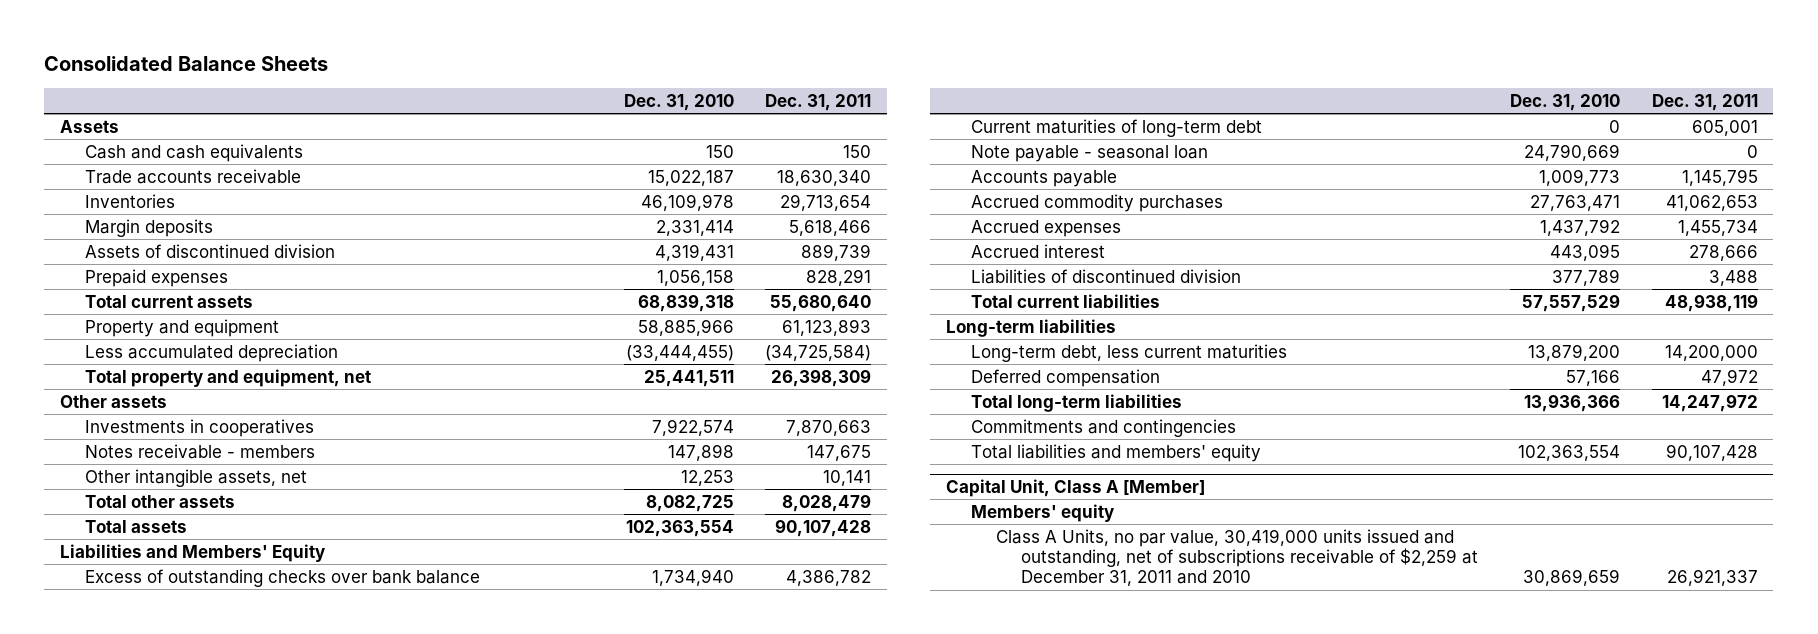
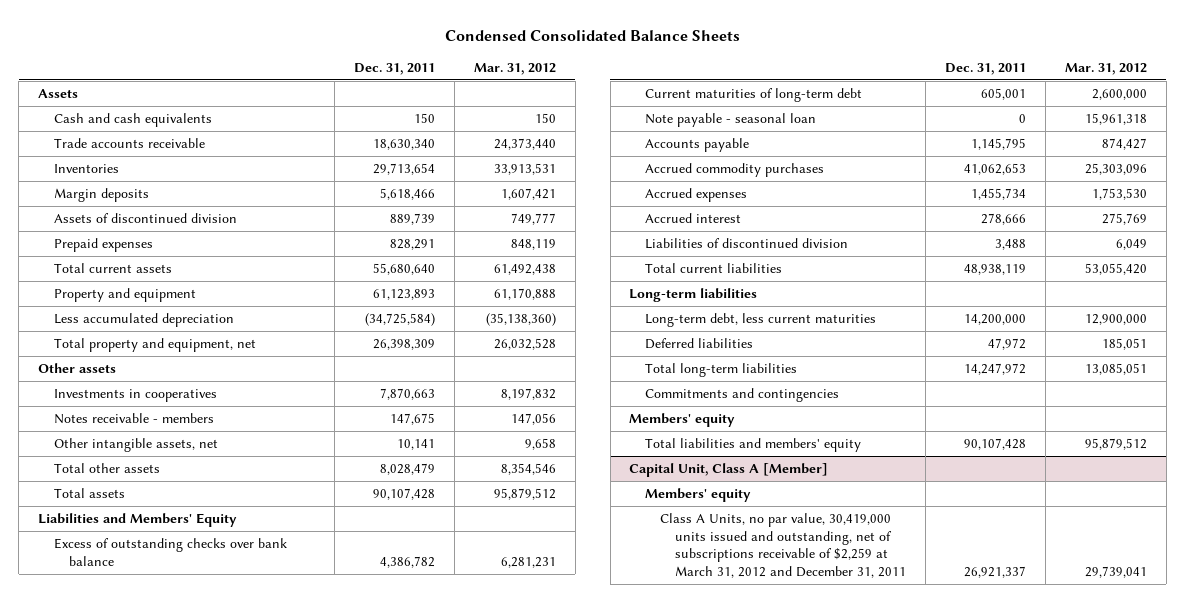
- Consolidated Balance Sheets
+ Condensed Consolidated Balance Sheets
- | Dec. 31, 2010 | Dec. 31, 2011
+ | Dec. 31, 2011 | Mar. 31, 2012
- Deferred compensation | 57,166 | 47,972
+ Deferred liabilities | 47,972 | 185,051
+ Members' equity
@ Capital Unit, Class A [Member]
- Class A Units, no par value, 30,419,000 units issued and outstanding, net of subscriptions receivable of $2,259 at December 31, 2011 and 2010 | 30,869,659 | 26,921,337
+ Class A Units, no par value, 30,419,000 units issued and outstanding, net of subscriptions receivable of $2,259 at March 31, 2012 and December 31, 2011 | 26,921,337 | 29,739,041

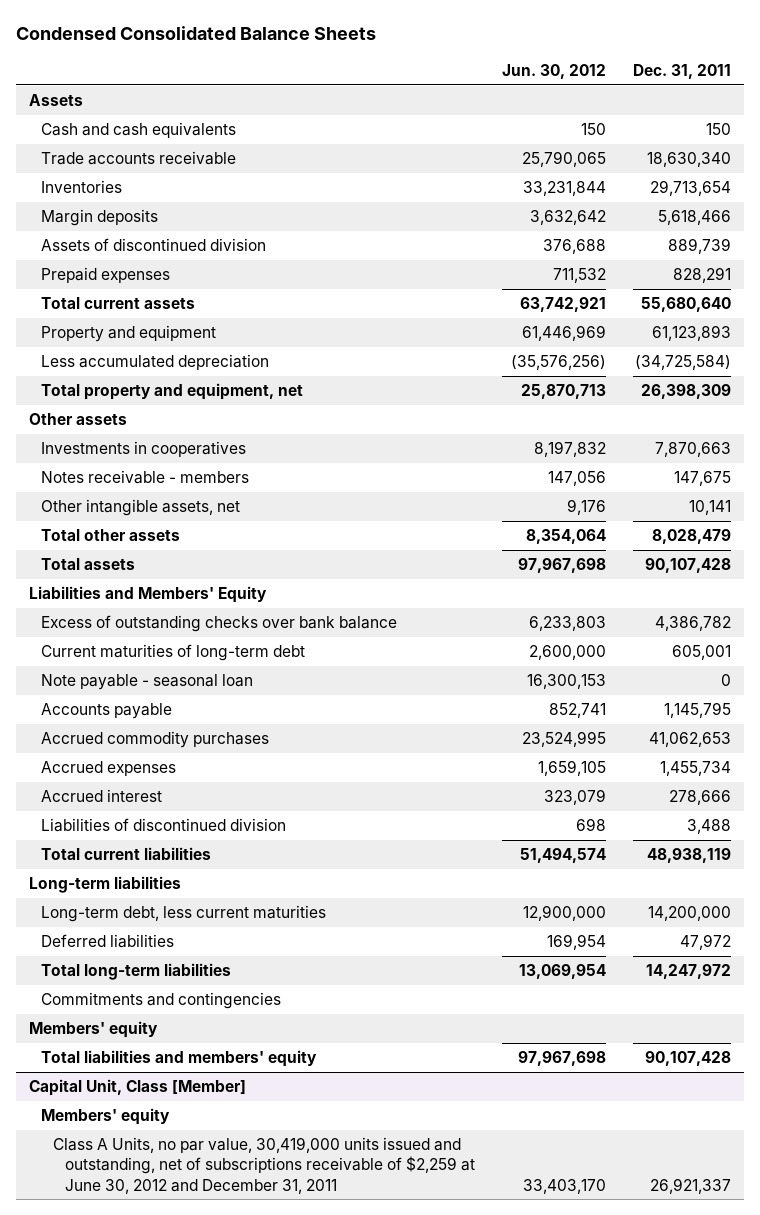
- | Dec. 31, 2011 | Mar. 31, 2012
+ | Jun. 30, 2012 | Dec. 31, 2011
- Capital Unit, Class A [Member]
+ Capital Unit, Class [Member]
- Class A Units, no par value, 30,419,000 units issued and outstanding, net of subscriptions receivable of $2,259 at March 31, 2012 and December 31, 2011 | 26,921,337 | 29,739,041
+ Class A Units, no par value, 30,419,000 units issued and outstanding, net of subscriptions receivable of $2,259 at June 30, 2012 and December 31, 2011 | 33,403,170 | 26,921,337

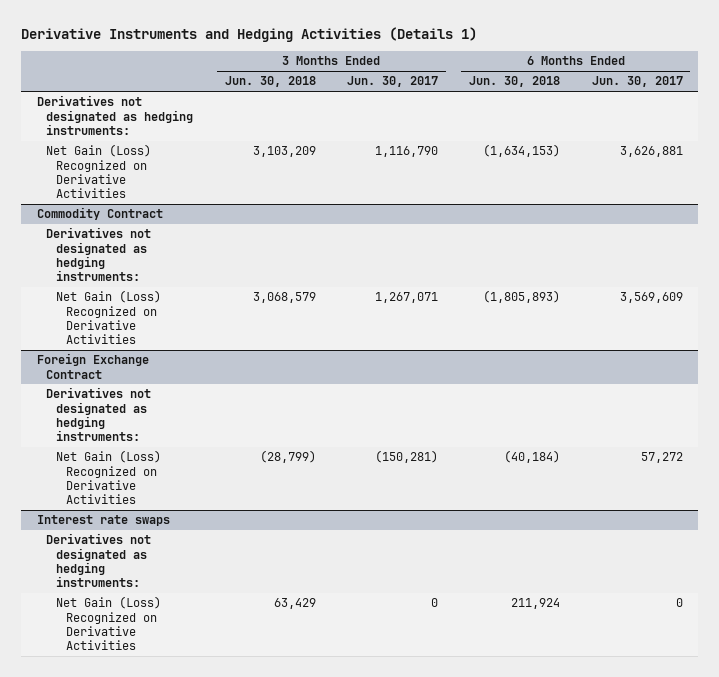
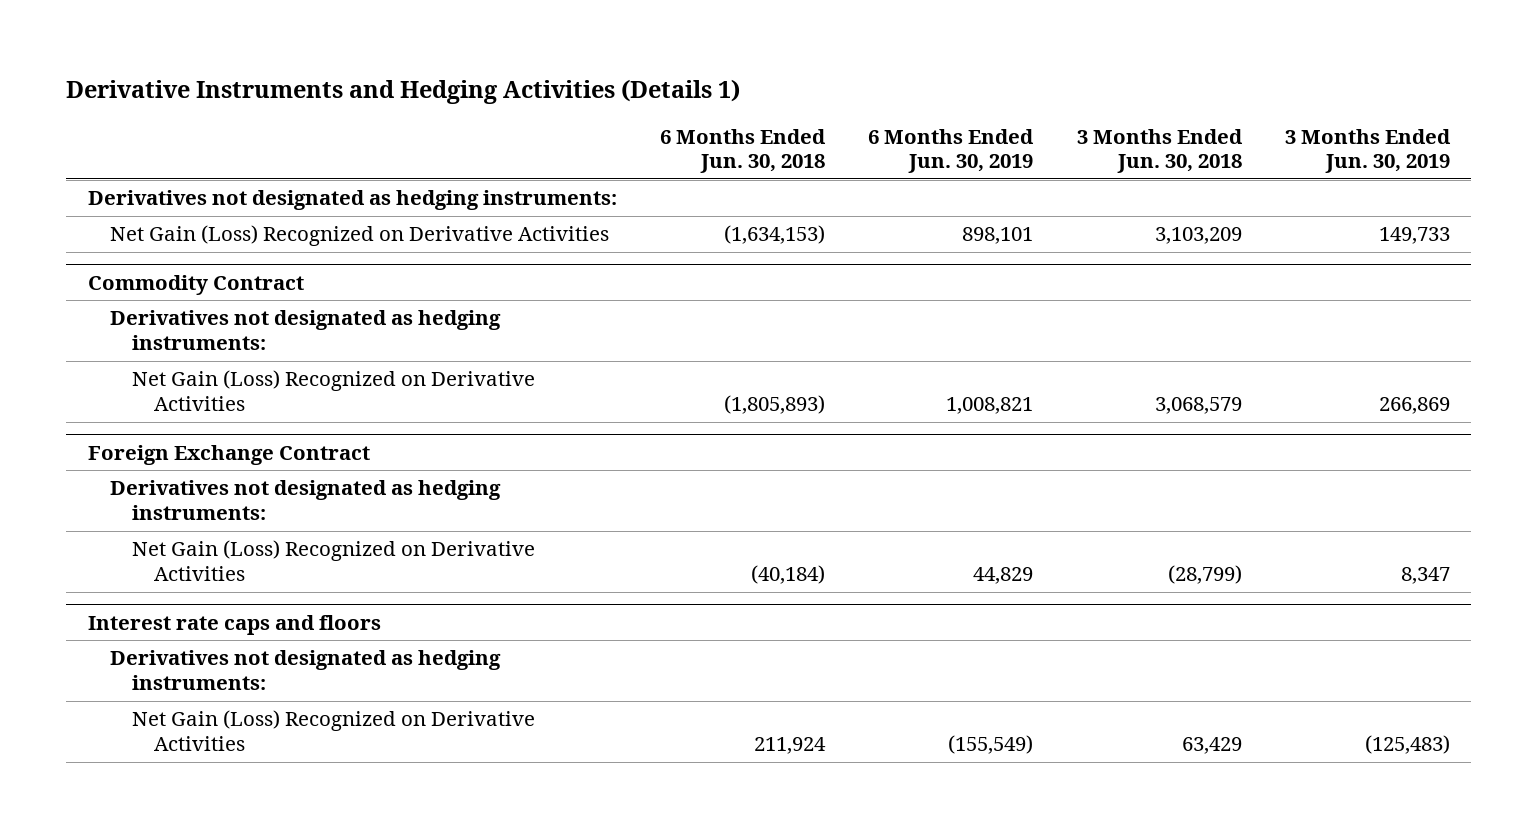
- | 3 Months Ended Jun. 30, 2018 | 3 Months Ended Jun. 30, 2017 | 6 Months Ended Jun. 30, 2018 | 6 Months Ended Jun. 30, 2017
+ | 6 Months Ended Jun. 30, 2018 | 6 Months Ended Jun. 30, 2019 | 3 Months Ended Jun. 30, 2018 | 3 Months Ended Jun. 30, 2019
- Interest rate swaps
+ Interest rate caps and floors

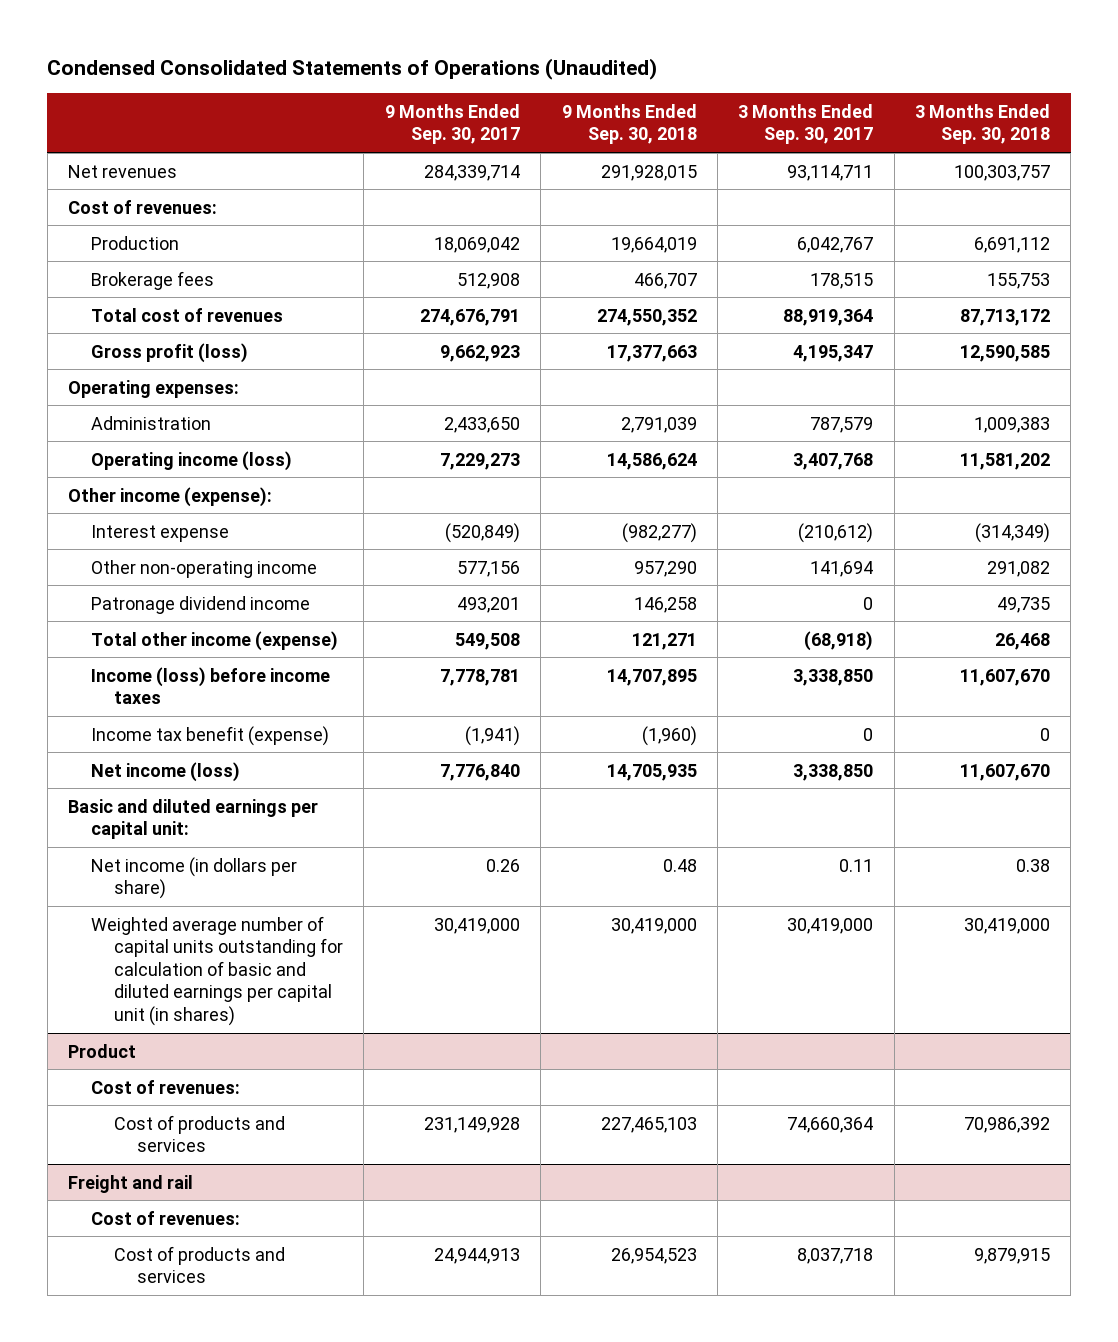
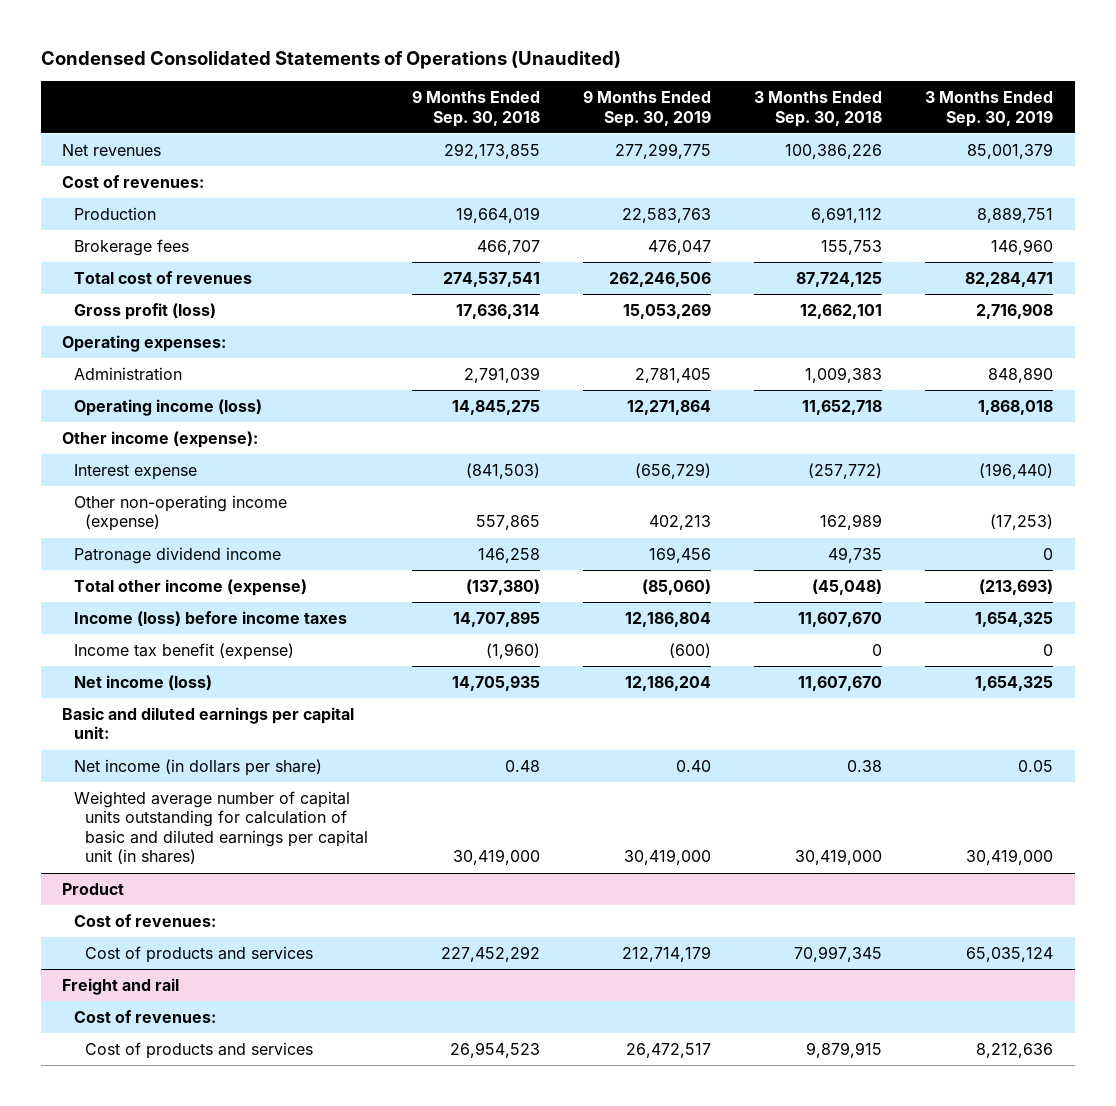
- | 9 Months Ended Sep. 30, 2017 | 9 Months Ended Sep. 30, 2018 | 3 Months Ended Sep. 30, 2017 | 3 Months Ended Sep. 30, 2018
+ | 9 Months Ended Sep. 30, 2018 | 9 Months Ended Sep. 30, 2019 | 3 Months Ended Sep. 30, 2018 | 3 Months Ended Sep. 30, 2019
- Net revenues | 284,339,714 | 291,928,015 | 93,114,711 | 100,303,757
+ Net revenues | 292,173,855 | 277,299,775 | 100,386,226 | 85,001,379
- Total cost of revenues | 274,676,791 | 274,550,352 | 88,919,364 | 87,713,172
- Gross profit (loss) | 9,662,923 | 17,377,663 | 4,195,347 | 12,590,585
+ Total cost of revenues | 274,537,541 | 262,246,506 | 87,724,125 | 82,284,471
+ Gross profit (loss) | 17,636,314 | 15,053,269 | 12,662,101 | 2,716,908
- Operating income (loss) | 7,229,273 | 14,586,624 | 3,407,768 | 11,581,202
+ Operating income (loss) | 14,845,275 | 12,271,864 | 11,652,718 | 1,868,018
- Interest expense | (520,849) | (982,277) | (210,612) | (314,349)
- Other non-operating income | 577,156 | 957,290 | 141,694 | 291,082
+ Interest expense | (841,503) | (656,729) | (257,772) | (196,440)
+ Other non-operating income (expense) | 557,865 | 402,213 | 162,989 | (17,253)
- Total other income (expense) | 549,508 | 121,271 | (68,918) | 26,468
+ Total other income (expense) | (137,380) | (85,060) | (45,048) | (213,693)
@ Product
- Cost of products and services | 231,149,928 | 227,465,103 | 74,660,364 | 70,986,392
+ Cost of products and services | 227,452,292 | 212,714,179 | 70,997,345 | 65,035,124

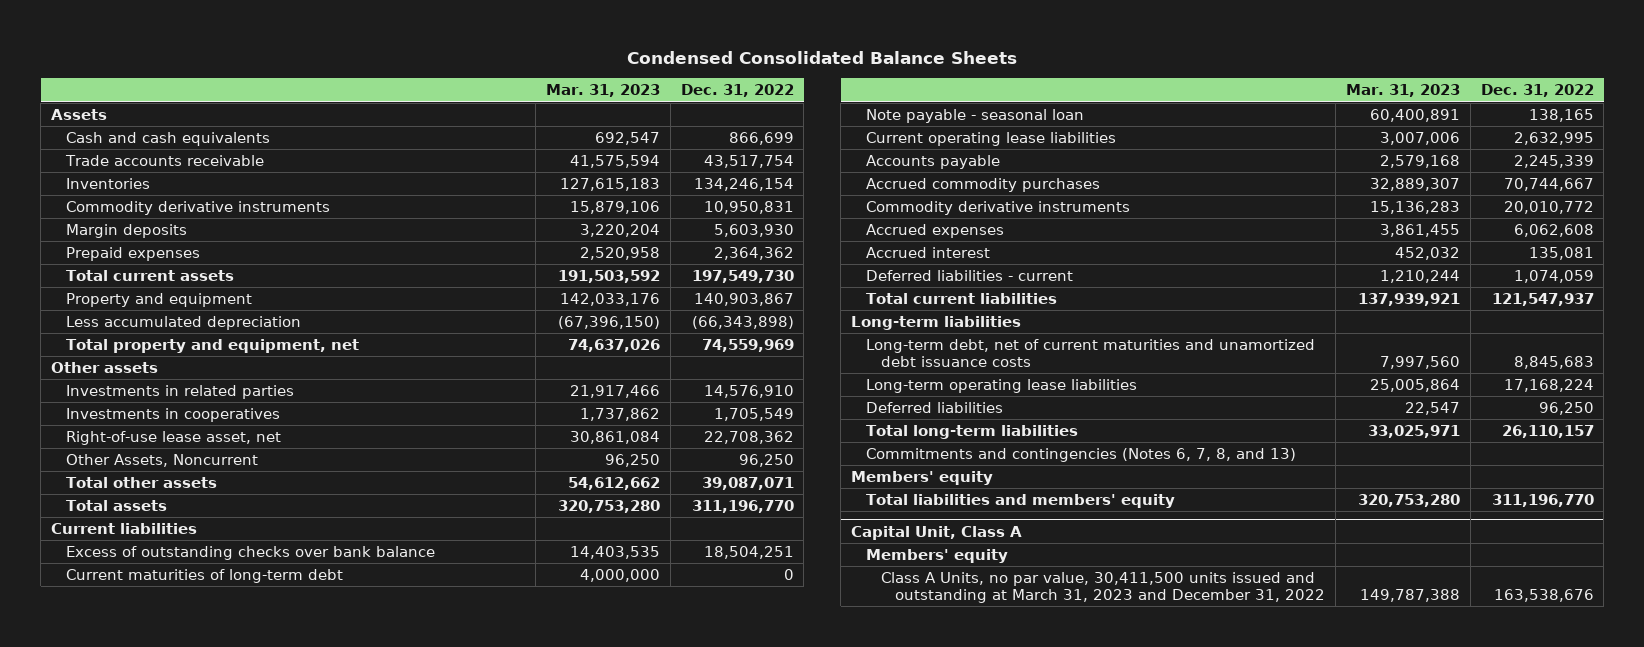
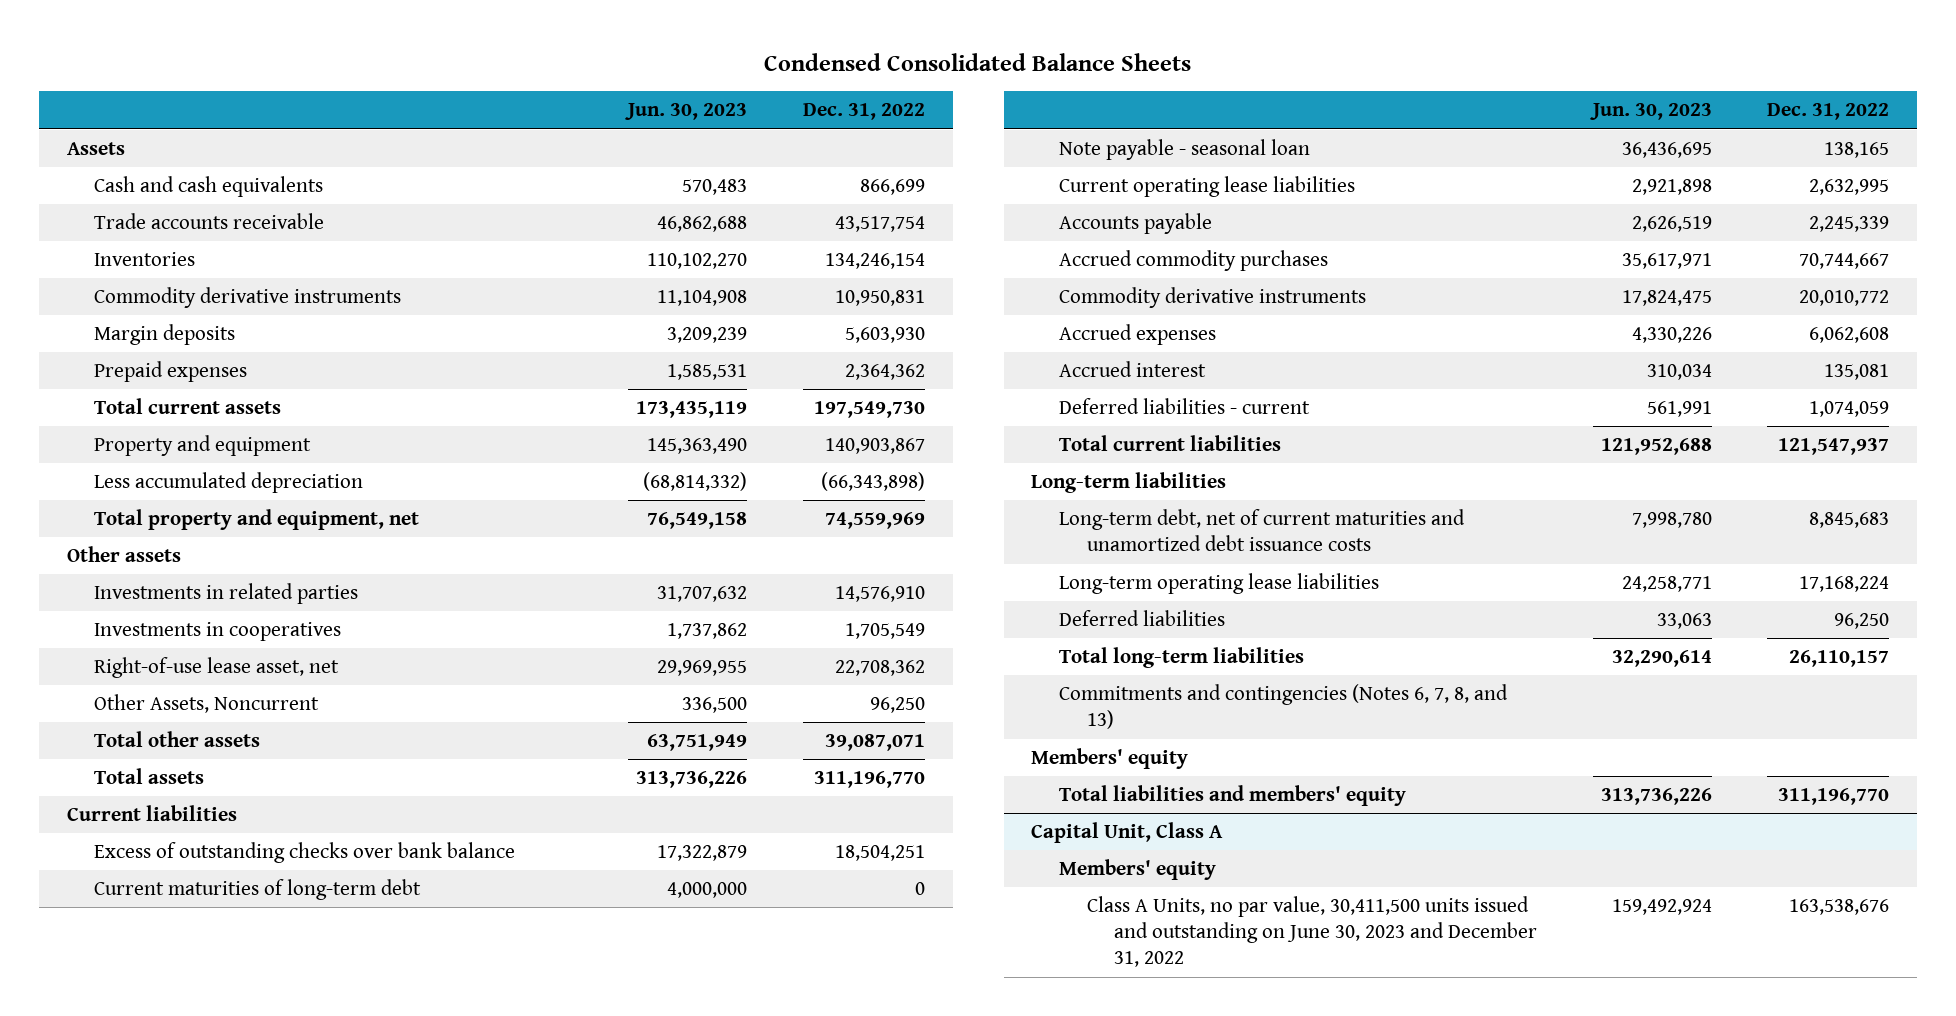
- | Mar. 31, 2023 | Dec. 31, 2022
+ | Jun. 30, 2023 | Dec. 31, 2022
@ Capital Unit, Class A
- Class A Units, no par value, 30,411,500 units issued and outstanding at March 31, 2023 and December 31, 2022 | 149,787,388 | 163,538,676
+ Class A Units, no par value, 30,411,500 units issued and outstanding on June 30, 2023 and December 31, 2022 | 159,492,924 | 163,538,676

